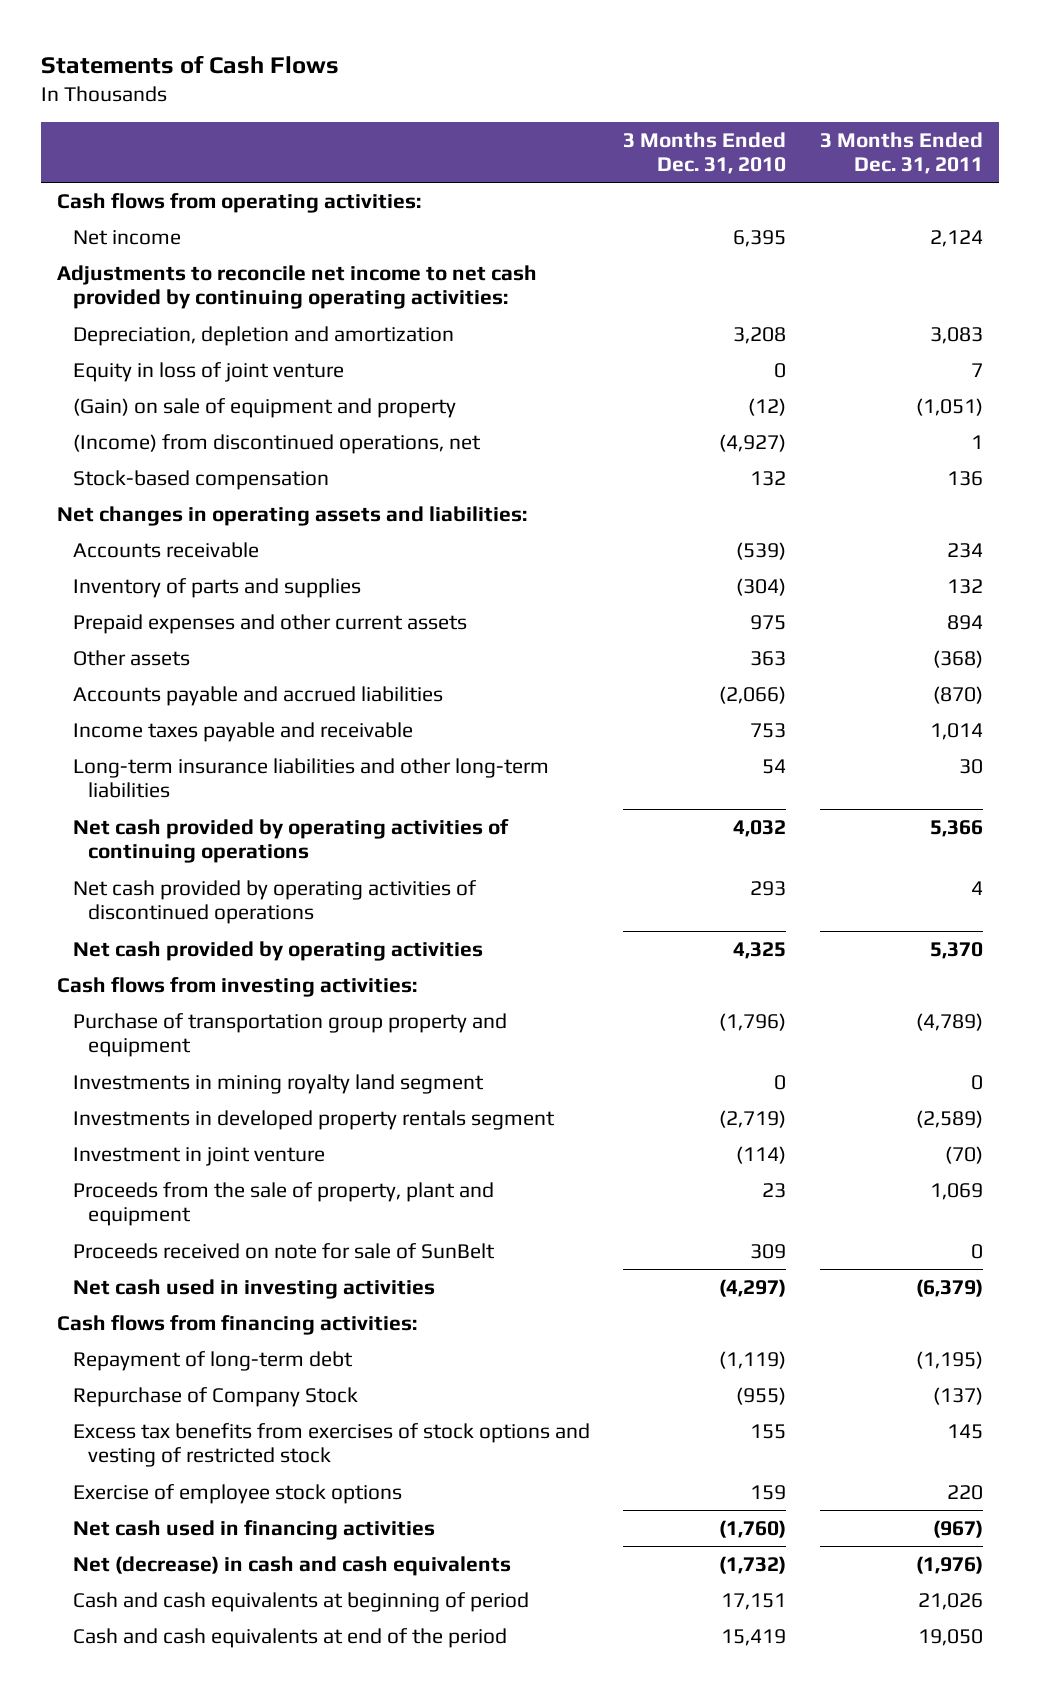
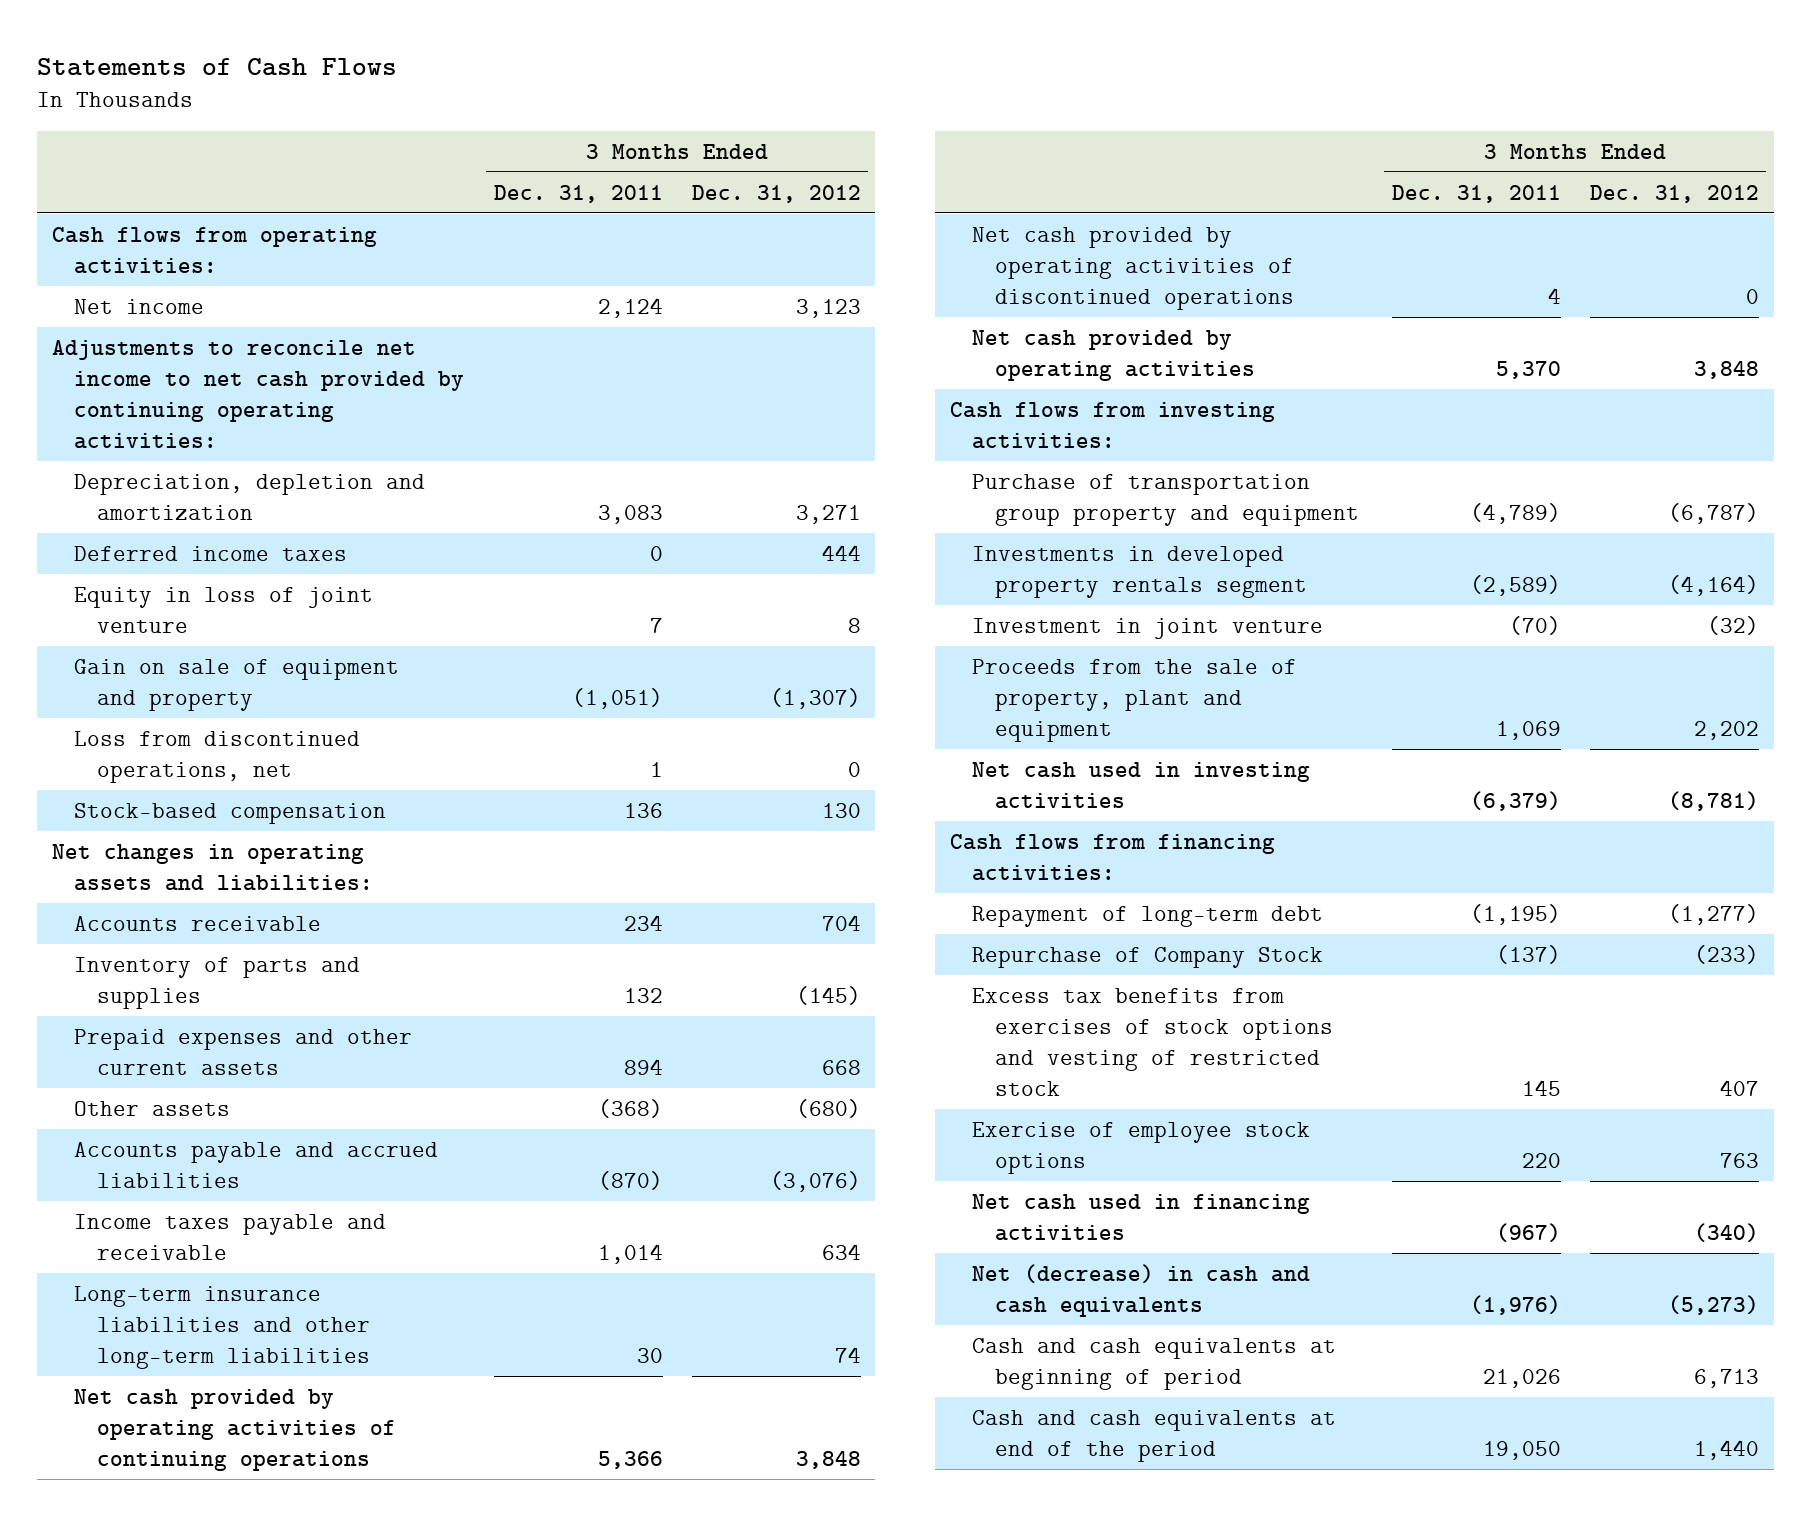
- | 3 Months Ended Dec. 31, 2010 | 3 Months Ended Dec. 31, 2011
+ | 3 Months Ended Dec. 31, 2011 | 3 Months Ended Dec. 31, 2012
+ Deferred income taxes | 0 | 444
- (Gain) on sale of equipment and property | (12) | (1,051)
- (Income) from discontinued operations, net | (4,927) | 1
+ Gain on sale of equipment and property | (1,051) | (1,307)
+ Loss from discontinued operations, net | 1 | 0
- Investments in mining royalty land segment | 0 | 0
- Proceeds received on note for sale of SunBelt | 309 | 0

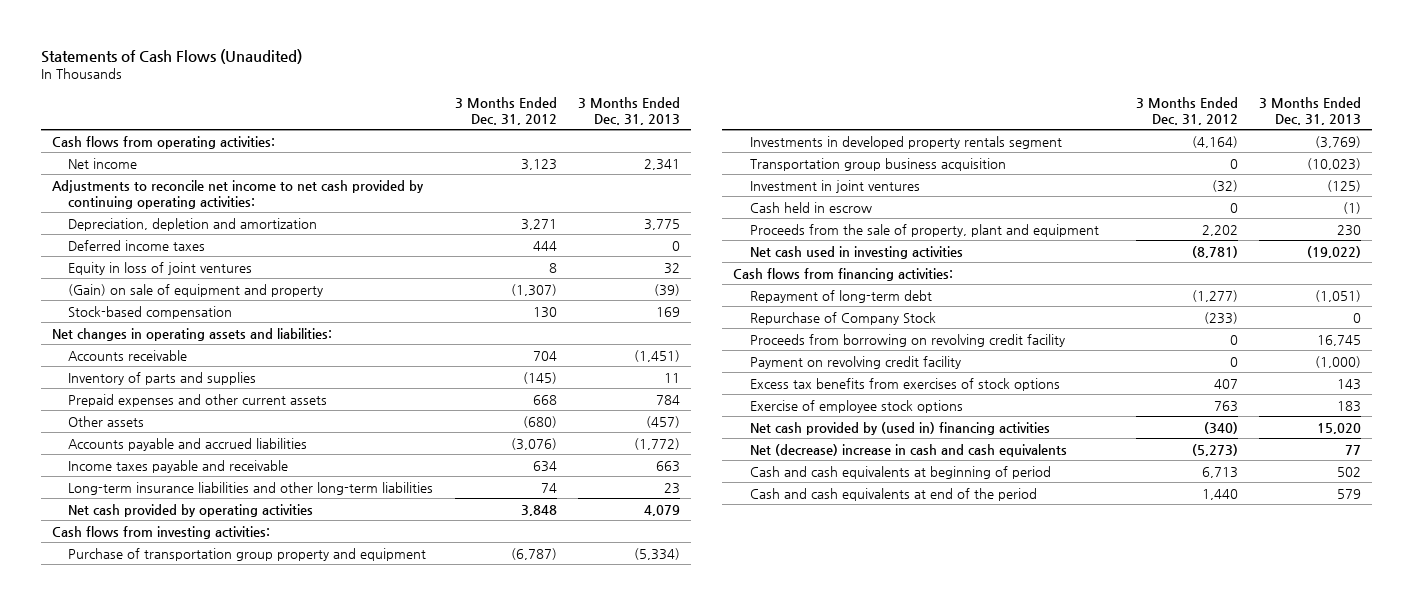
- Statements of Cash Flows
+ Statements of Cash Flows (Unaudited)
- | 3 Months Ended Dec. 31, 2011 | 3 Months Ended Dec. 31, 2012
+ | 3 Months Ended Dec. 31, 2012 | 3 Months Ended Dec. 31, 2013
- Equity in loss of joint venture | 7 | 8
- Gain on sale of equipment and property | (1,051) | (1,307)
- Loss from discontinued operations, net | 1 | 0
+ Equity in loss of joint ventures | 8 | 32
+ (Gain) on sale of equipment and property | (1,307) | (39)
- Net cash provided by operating activities of continuing operations | 5,366 | 3,848
- Net cash provided by operating activities of discontinued operations | 4 | 0
- Investment in joint venture | (70) | (32)
+ Transportation group business acquisition | 0 | (10,023)
+ Investment in joint ventures | (32) | (125)
+ Cash held in escrow | 0 | (1)
- Excess tax benefits from exercises of stock options and vesting of restricted stock | 145 | 407
+ Proceeds from borrowing on revolving credit facility | 0 | 16,745
+ Payment on revolving credit facility | 0 | (1,000)
+ Excess tax benefits from exercises of stock options | 407 | 143
- Net cash used in financing activities | (967) | (340)
- Net (decrease) in cash and cash equivalents | (1,976) | (5,273)
+ Net cash provided by (used in) financing activities | (340) | 15,020
+ Net (decrease) increase in cash and cash equivalents | (5,273) | 77

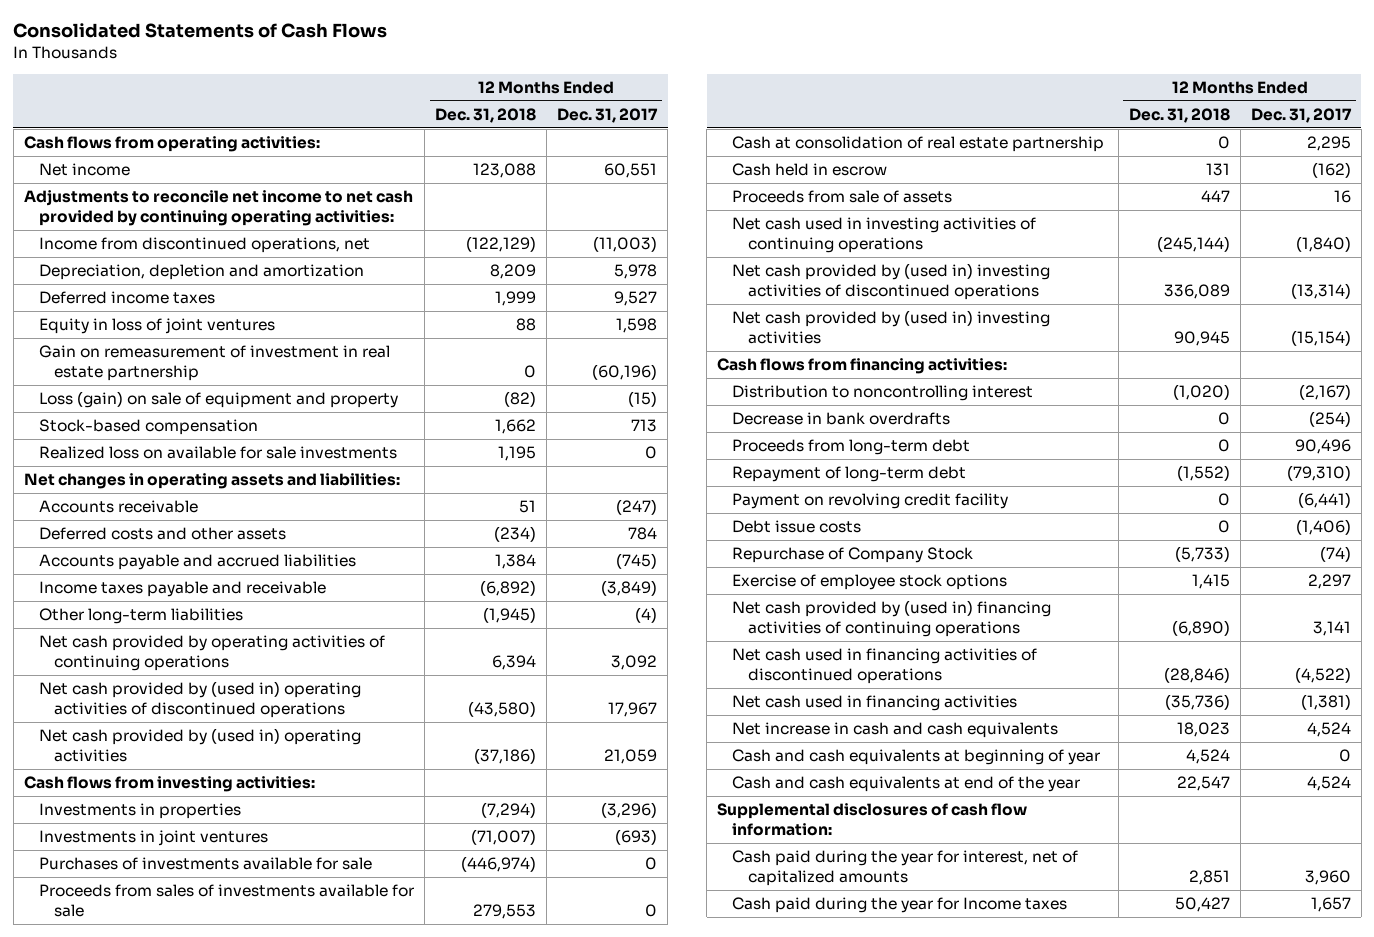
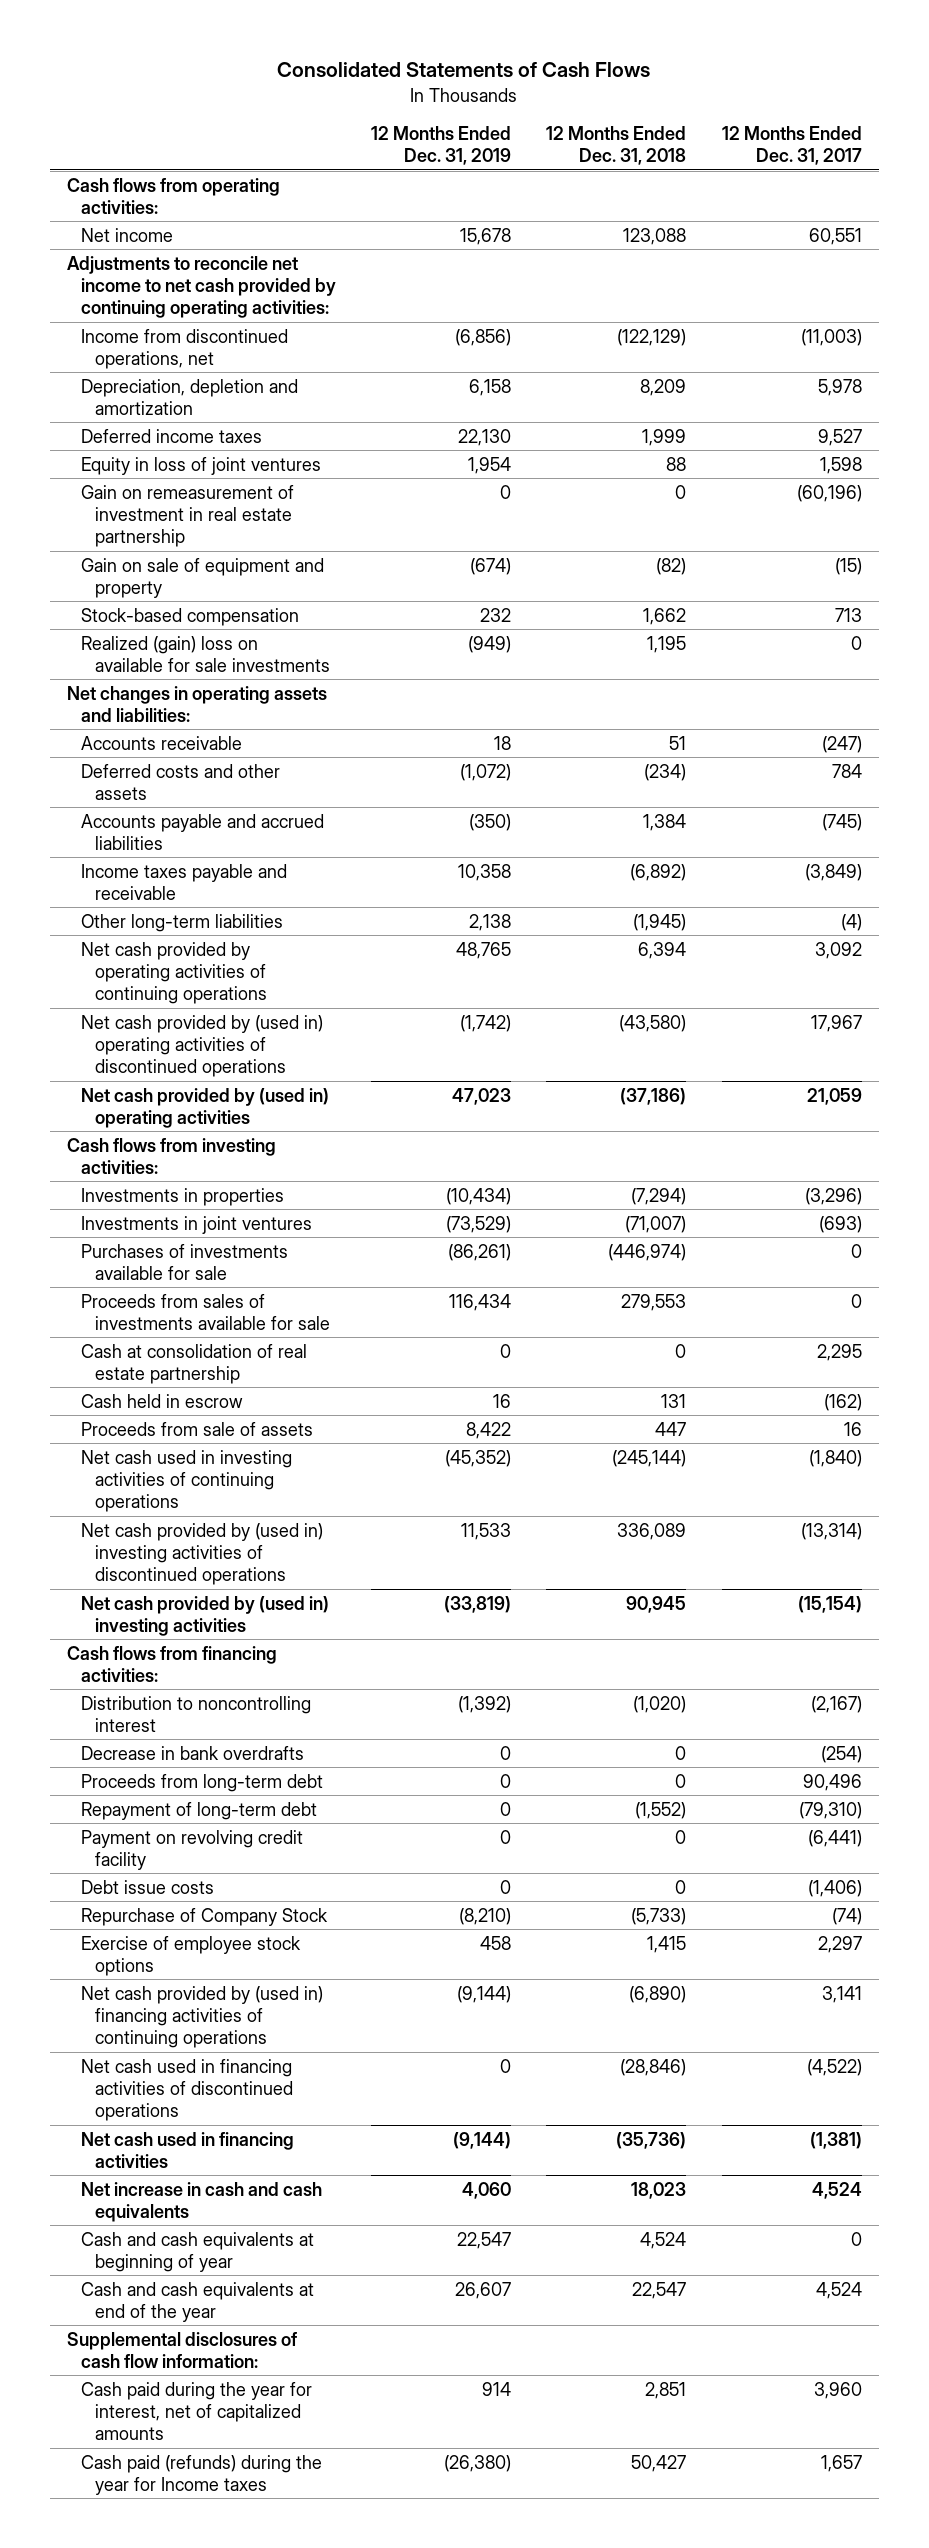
- | 12 Months Ended Dec. 31, 2018 | 12 Months Ended Dec. 31, 2017
+ | 12 Months Ended Dec. 31, 2019 | 12 Months Ended Dec. 31, 2018 | 12 Months Ended Dec. 31, 2017
- Loss (gain) on sale of equipment and property | (82) | (15)
+ Gain on sale of equipment and property | (674) | (82) | (15)
- Realized loss on available for sale investments | 1,195 | 0
+ Realized (gain) loss on available for sale investments | (949) | 1,195 | 0
- Cash paid during the year for Income taxes | 50,427 | 1,657
+ Cash paid (refunds) during the year for Income taxes | (26,380) | 50,427 | 1,657

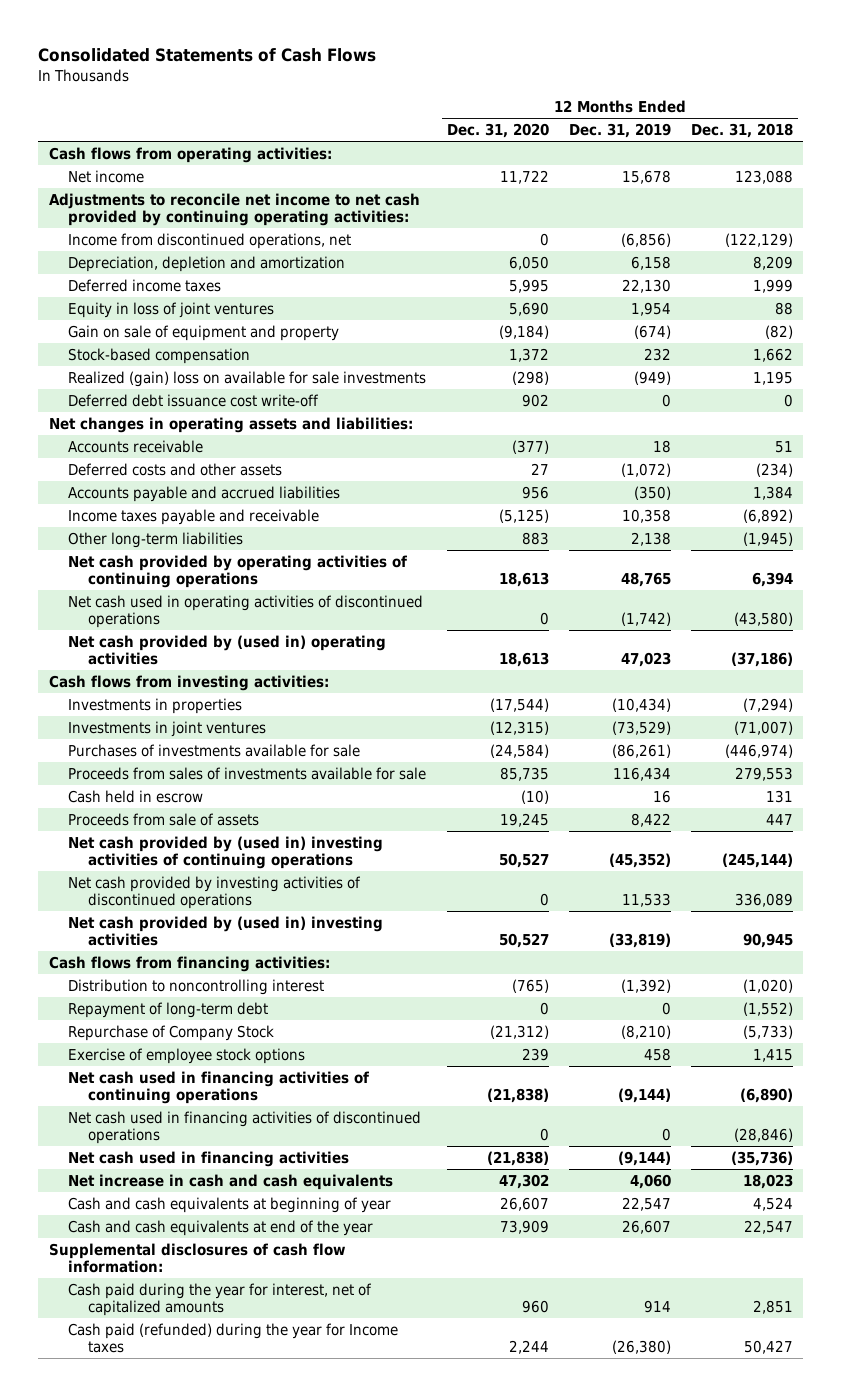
- | 12 Months Ended Dec. 31, 2019 | 12 Months Ended Dec. 31, 2018 | 12 Months Ended Dec. 31, 2017
+ | 12 Months Ended Dec. 31, 2020 | 12 Months Ended Dec. 31, 2019 | 12 Months Ended Dec. 31, 2018
- Gain on remeasurement of investment in real estate partnership | 0 | 0 | (60,196)
+ Deferred debt issuance cost write-off | 902 | 0 | 0
- Net cash provided by (used in) operating activities of discontinued operations | (1,742) | (43,580) | 17,967
+ Net cash used in operating activities of discontinued operations | 0 | (1,742) | (43,580)
- Cash at consolidation of real estate partnership | 0 | 0 | 2,295
- Net cash used in investing activities of continuing operations | (45,352) | (245,144) | (1,840)
- Net cash provided by (used in) investing activities of discontinued operations | 11,533 | 336,089 | (13,314)
+ Net cash provided by (used in) investing activities of continuing operations | 50,527 | (45,352) | (245,144)
+ Net cash provided by investing activities of discontinued operations | 0 | 11,533 | 336,089
- Decrease in bank overdrafts | 0 | 0 | (254)
- Proceeds from long-term debt | 0 | 0 | 90,496
- Payment on revolving credit facility | 0 | 0 | (6,441)
- Debt issue costs | 0 | 0 | (1,406)
- Net cash provided by (used in) financing activities of continuing operations | (9,144) | (6,890) | 3,141
+ Net cash used in financing activities of continuing operations | (21,838) | (9,144) | (6,890)
- Cash paid (refunds) during the year for Income taxes | (26,380) | 50,427 | 1,657
+ Cash paid (refunded) during the year for Income taxes | 2,244 | (26,380) | 50,427

